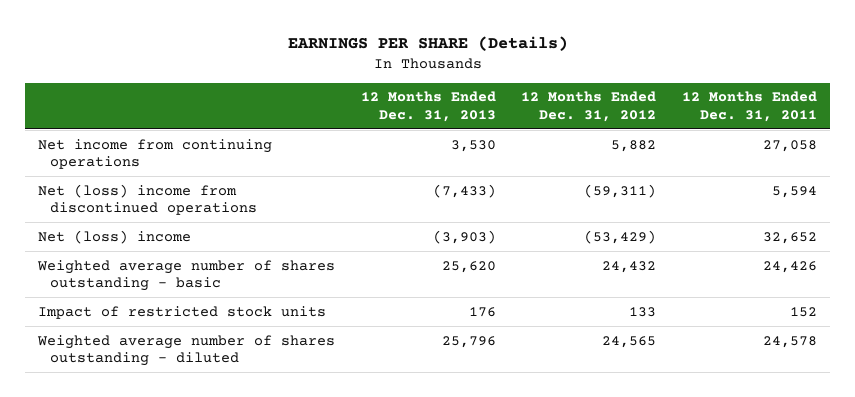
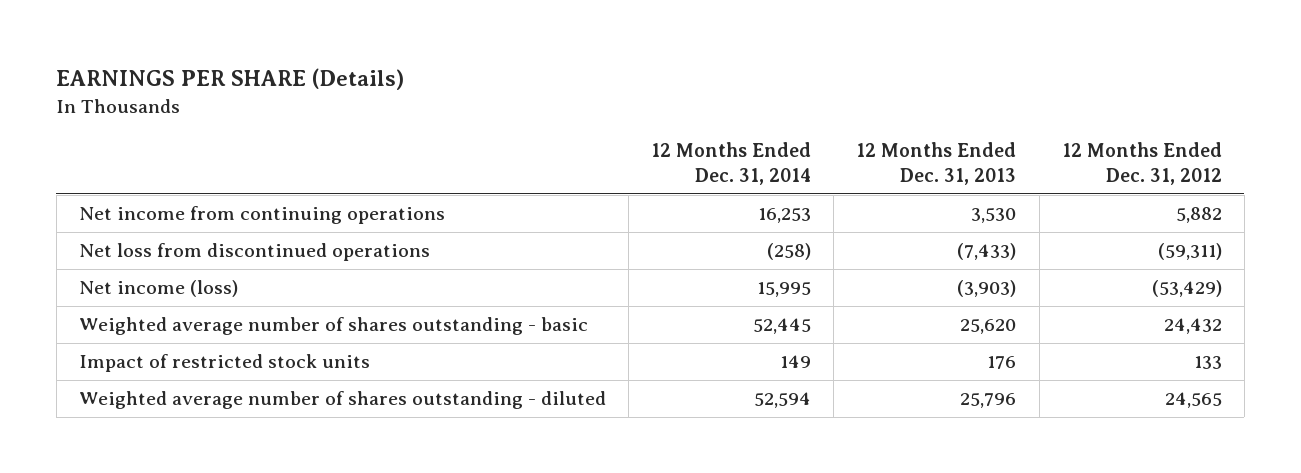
- | 12 Months Ended Dec. 31, 2013 | 12 Months Ended Dec. 31, 2012 | 12 Months Ended Dec. 31, 2011
+ | 12 Months Ended Dec. 31, 2014 | 12 Months Ended Dec. 31, 2013 | 12 Months Ended Dec. 31, 2012
- Net (loss) income from discontinued operations | (7,433) | (59,311) | 5,594
- Net (loss) income | (3,903) | (53,429) | 32,652
+ Net loss from discontinued operations | (258) | (7,433) | (59,311)
+ Net income (loss) | 15,995 | (3,903) | (53,429)

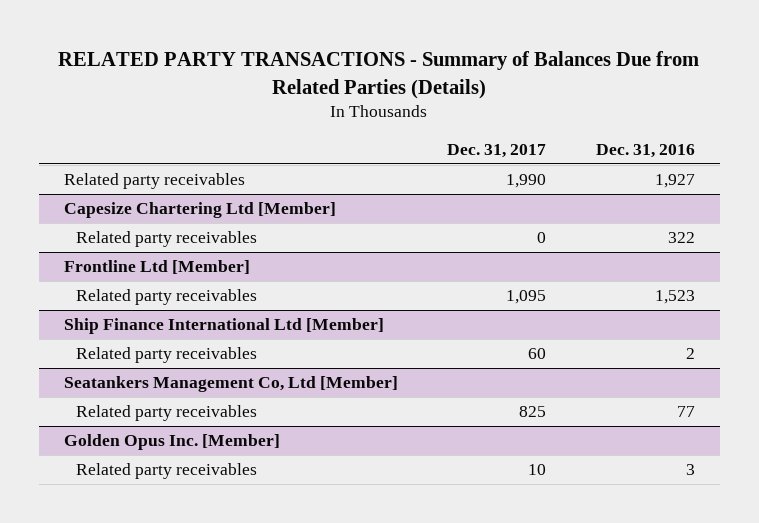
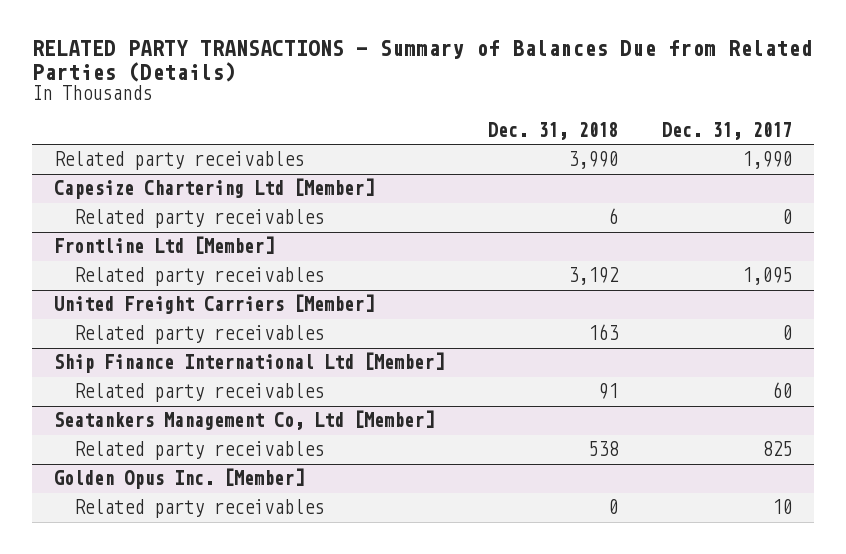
- | Dec. 31, 2017 | Dec. 31, 2016
+ | Dec. 31, 2018 | Dec. 31, 2017
+ United Freight Carriers [Member]
+ Related party receivables | 163 | 0

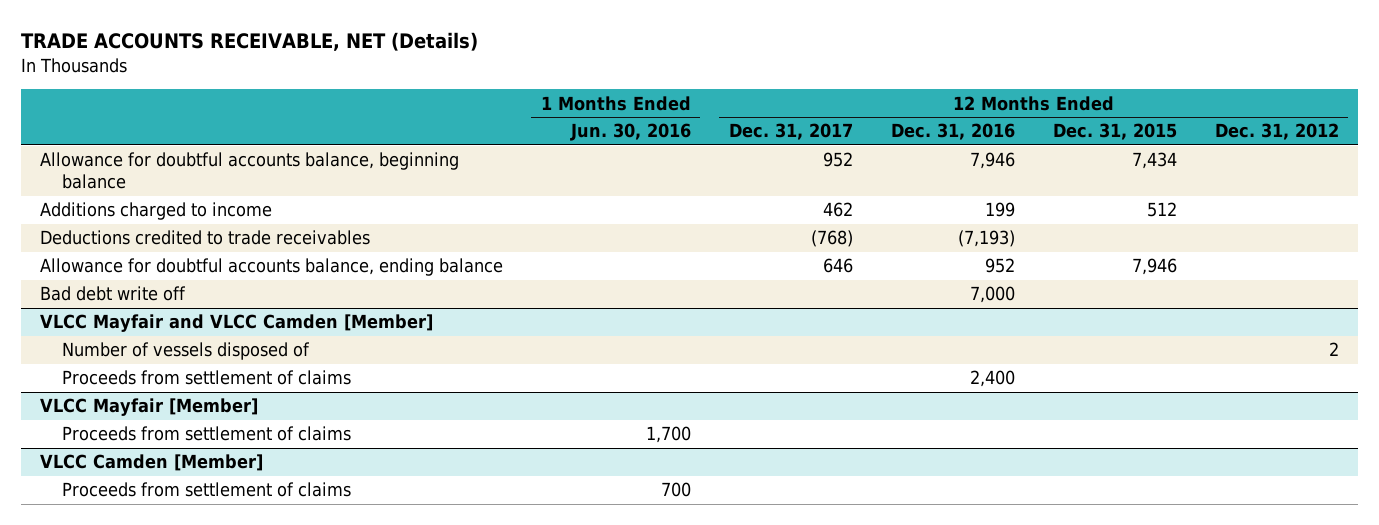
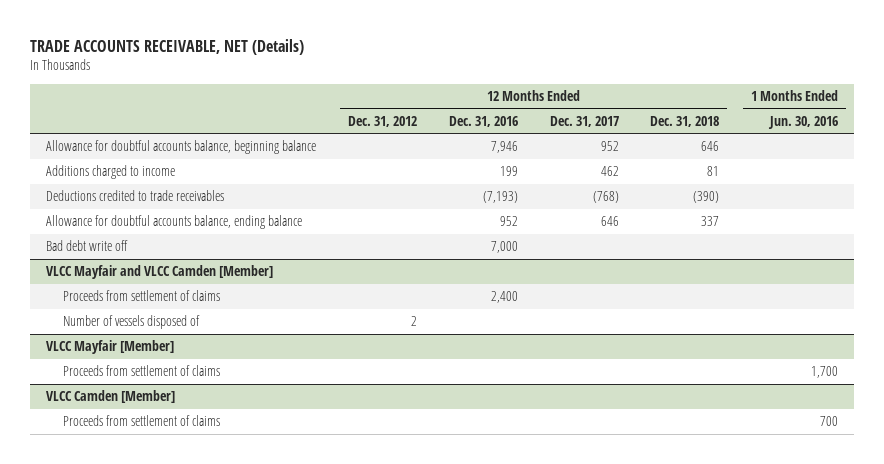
- | 1 Months Ended Jun. 30, 2016 | 12 Months Ended Dec. 31, 2017 | 12 Months Ended Dec. 31, 2016 | 12 Months Ended Dec. 31, 2015 | 12 Months Ended Dec. 31, 2012
+ | 12 Months Ended Dec. 31, 2012 | 12 Months Ended Dec. 31, 2016 | 12 Months Ended Dec. 31, 2017 | 12 Months Ended Dec. 31, 2018 | 1 Months Ended Jun. 30, 2016
@ VLCC Mayfair and VLCC Camden [Member]
moved down: Number of vessels disposed of | 2 | | | |

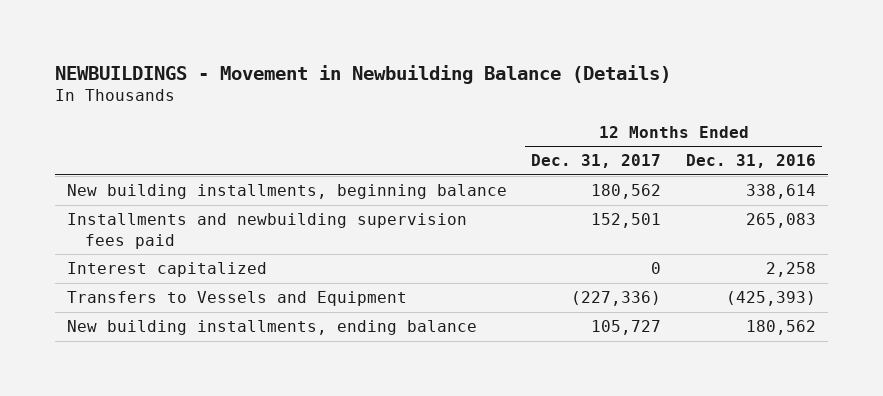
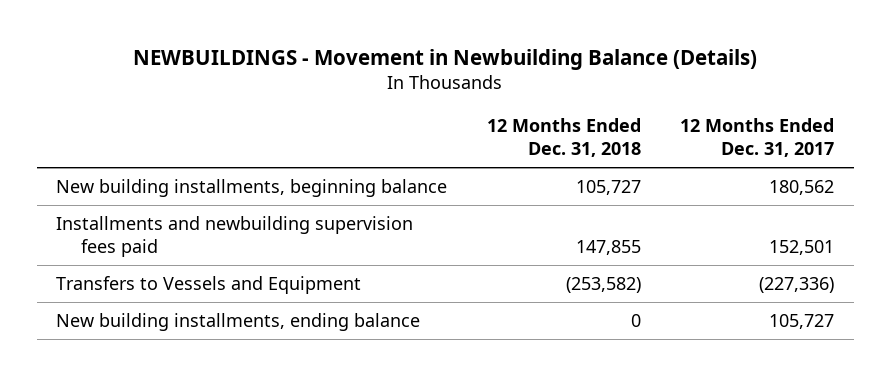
- | 12 Months Ended Dec. 31, 2017 | 12 Months Ended Dec. 31, 2016
+ | 12 Months Ended Dec. 31, 2018 | 12 Months Ended Dec. 31, 2017
- Interest capitalized | 0 | 2,258

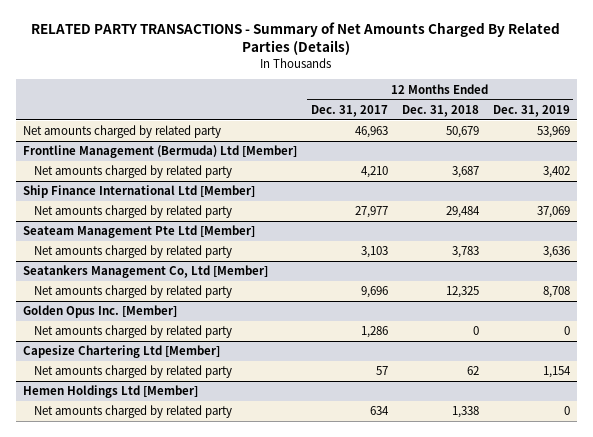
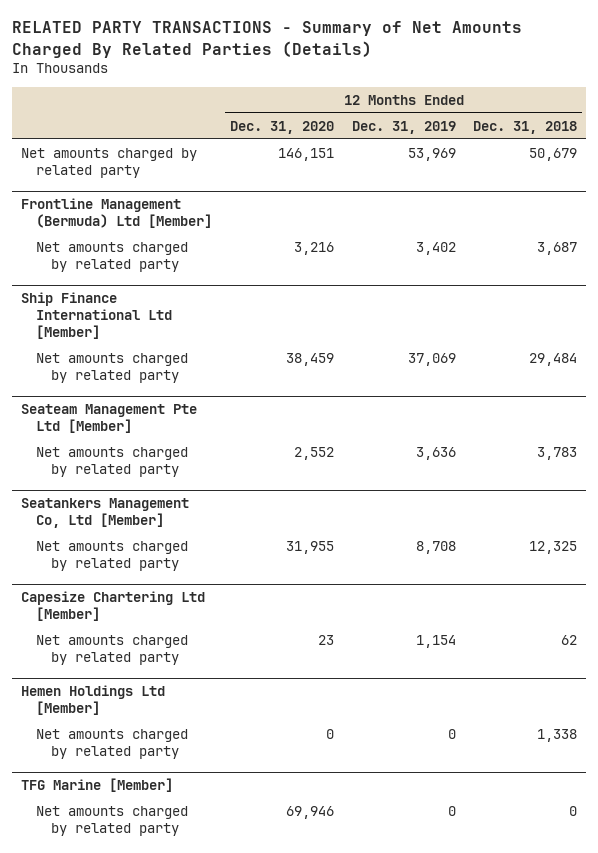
- | 12 Months Ended Dec. 31, 2017 | 12 Months Ended Dec. 31, 2018 | 12 Months Ended Dec. 31, 2019
+ | 12 Months Ended Dec. 31, 2020 | 12 Months Ended Dec. 31, 2019 | 12 Months Ended Dec. 31, 2018
- Golden Opus Inc. [Member]
- Net amounts charged by related party | 1,286 | 0 | 0
+ TFG Marine [Member]
+ Net amounts charged by related party | 69,946 | 0 | 0

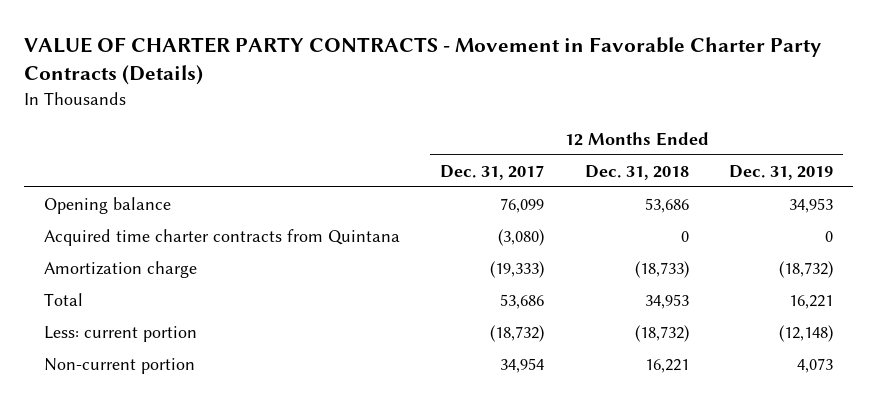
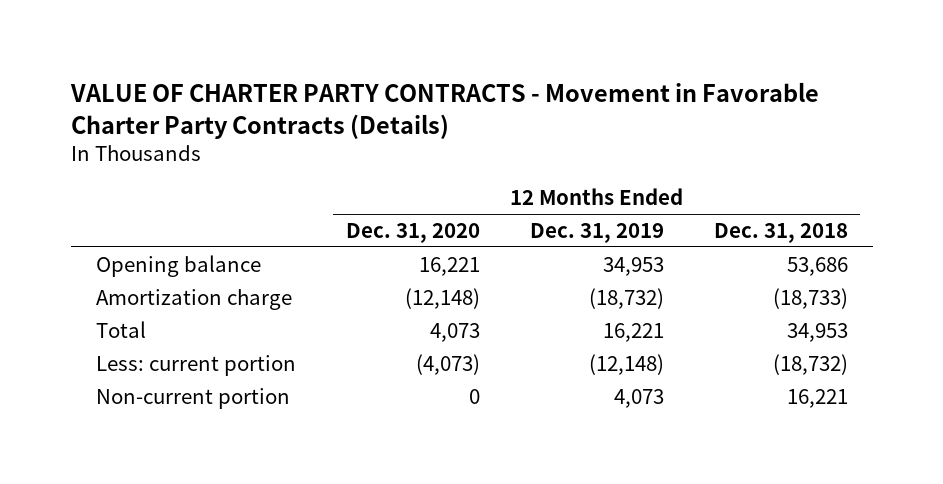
- | 12 Months Ended Dec. 31, 2017 | 12 Months Ended Dec. 31, 2018 | 12 Months Ended Dec. 31, 2019
+ | 12 Months Ended Dec. 31, 2020 | 12 Months Ended Dec. 31, 2019 | 12 Months Ended Dec. 31, 2018
- Acquired time charter contracts from Quintana | (3,080) | 0 | 0

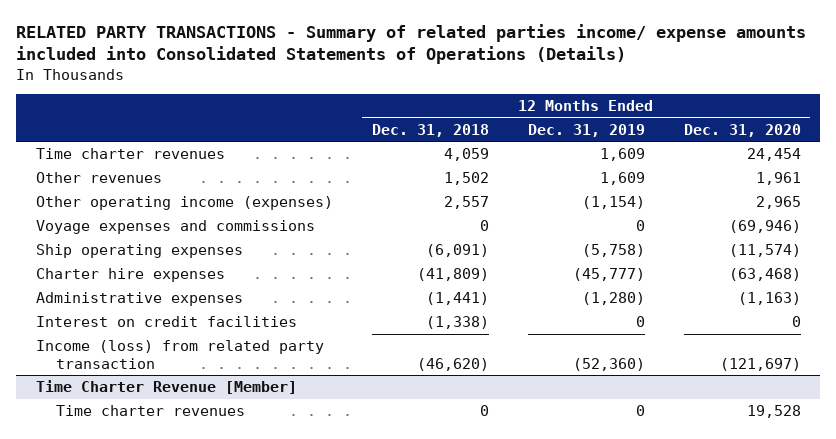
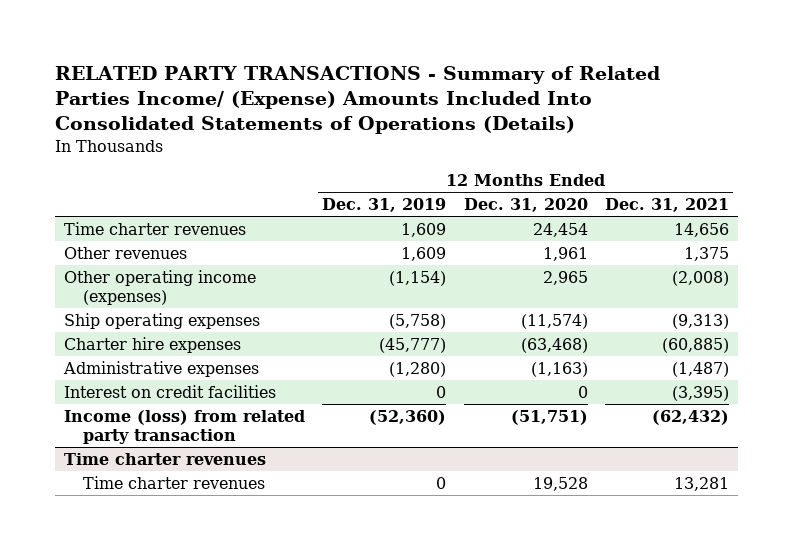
- RELATED PARTY TRANSACTIONS - Summary of related parties income/ expense amounts included into Consolidated Statements of Operations (Details)
+ RELATED PARTY TRANSACTIONS - Summary of Related Parties Income/ (Expense) Amounts Included Into Consolidated Statements of Operations (Details)
- | 12 Months Ended Dec. 31, 2018 | 12 Months Ended Dec. 31, 2019 | 12 Months Ended Dec. 31, 2020
+ | 12 Months Ended Dec. 31, 2019 | 12 Months Ended Dec. 31, 2020 | 12 Months Ended Dec. 31, 2021
- Voyage expenses and commissions | 0 | 0 | (69,946)
- Income (loss) from related party transaction | (46,620) | (52,360) | (121,697)
- Time Charter Revenue [Member]
+ Income (loss) from related party transaction | (52,360) | (51,751) | (62,432)
+ Time charter revenues

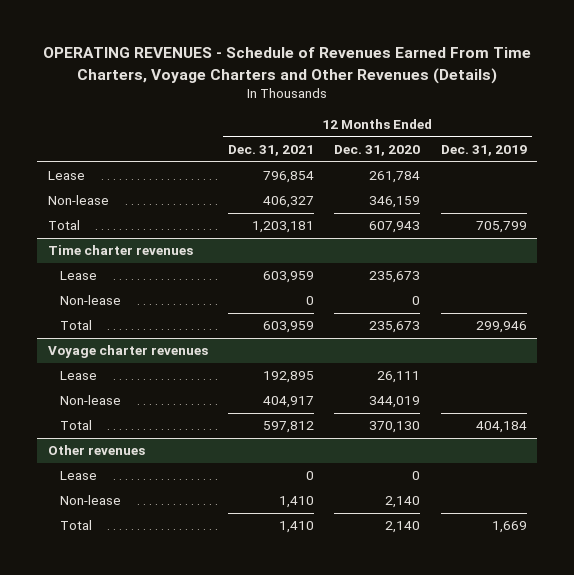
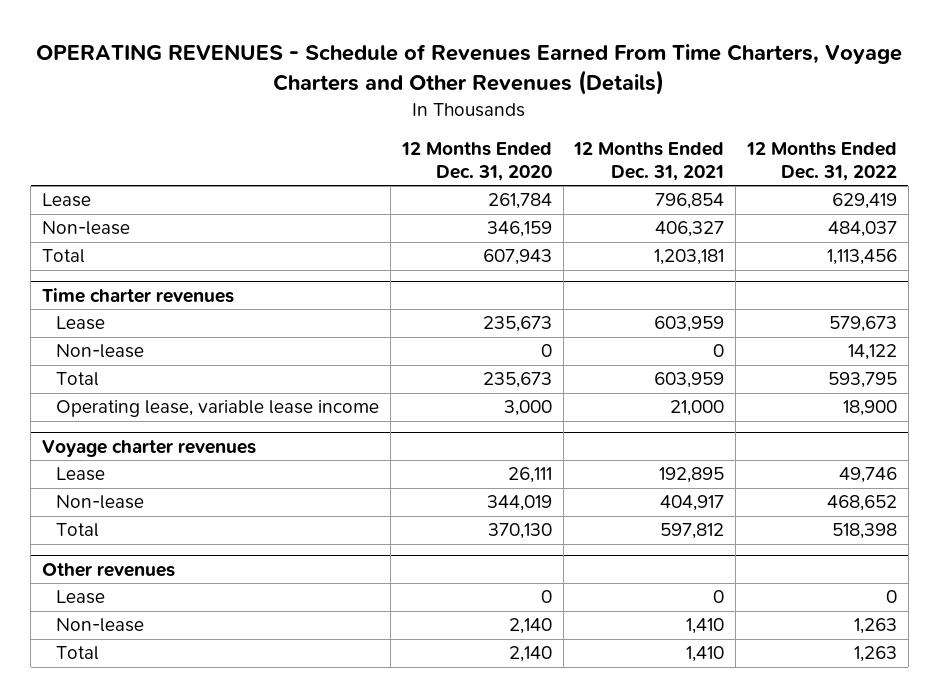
- | 12 Months Ended Dec. 31, 2021 | 12 Months Ended Dec. 31, 2020 | 12 Months Ended Dec. 31, 2019
+ | 12 Months Ended Dec. 31, 2020 | 12 Months Ended Dec. 31, 2021 | 12 Months Ended Dec. 31, 2022
@ Time charter revenues
+ Operating lease, variable lease income | 3,000 | 21,000 | 18,900

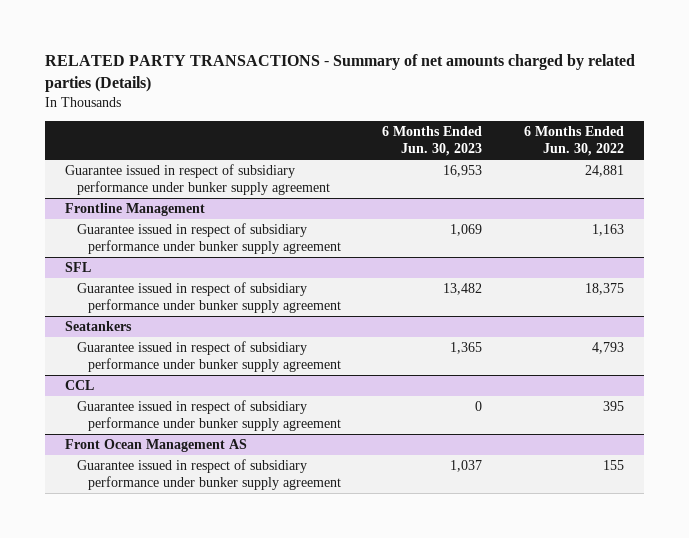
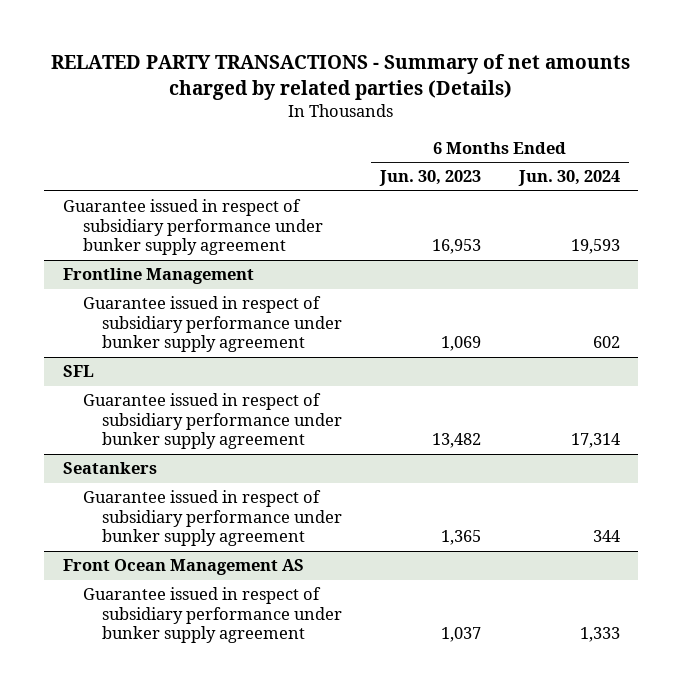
- | 6 Months Ended Jun. 30, 2023 | 6 Months Ended Jun. 30, 2022
+ | 6 Months Ended Jun. 30, 2023 | 6 Months Ended Jun. 30, 2024
- CCL
- Guarantee issued in respect of subsidiary performance under bunker supply agreement | 0 | 395

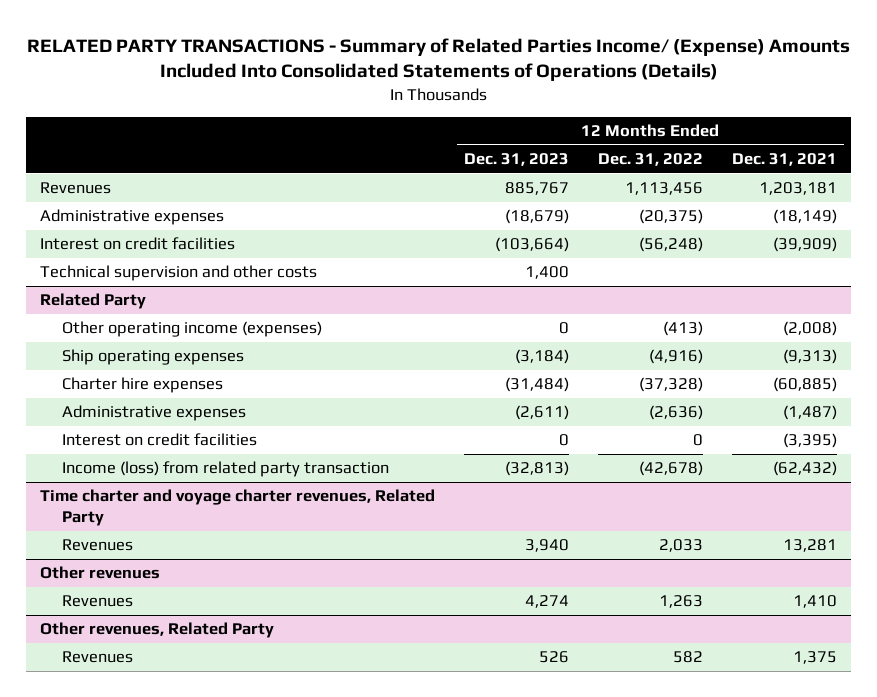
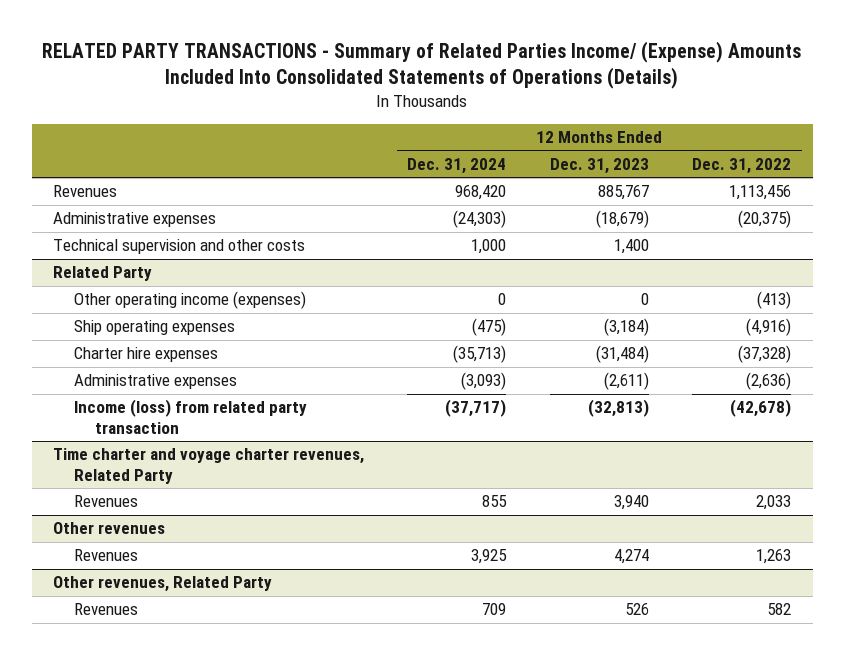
- | 12 Months Ended Dec. 31, 2023 | 12 Months Ended Dec. 31, 2022 | 12 Months Ended Dec. 31, 2021
+ | 12 Months Ended Dec. 31, 2024 | 12 Months Ended Dec. 31, 2023 | 12 Months Ended Dec. 31, 2022
- Interest on credit facilities | (103,664) | (56,248) | (39,909)
@ Related Party
- Interest on credit facilities | 0 | 0 | (3,395)

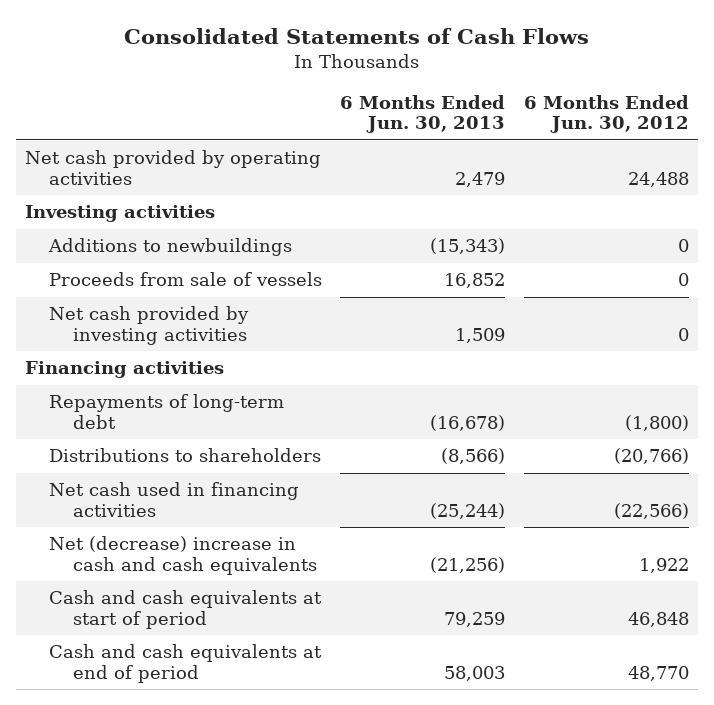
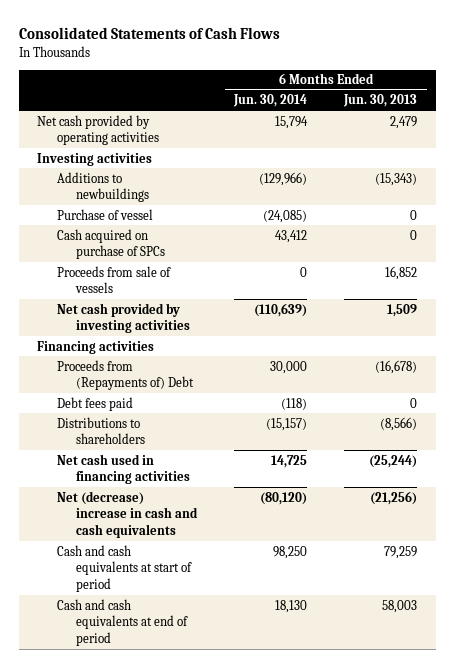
- | 6 Months Ended Jun. 30, 2013 | 6 Months Ended Jun. 30, 2012
+ | 6 Months Ended Jun. 30, 2014 | 6 Months Ended Jun. 30, 2013
+ Purchase of vessel | (24,085) | 0
+ Cash acquired on purchase of SPCs | 43,412 | 0
- Repayments of long-term debt | (16,678) | (1,800)
+ Proceeds from (Repayments of) Debt | 30,000 | (16,678)
+ Debt fees paid | (118) | 0

